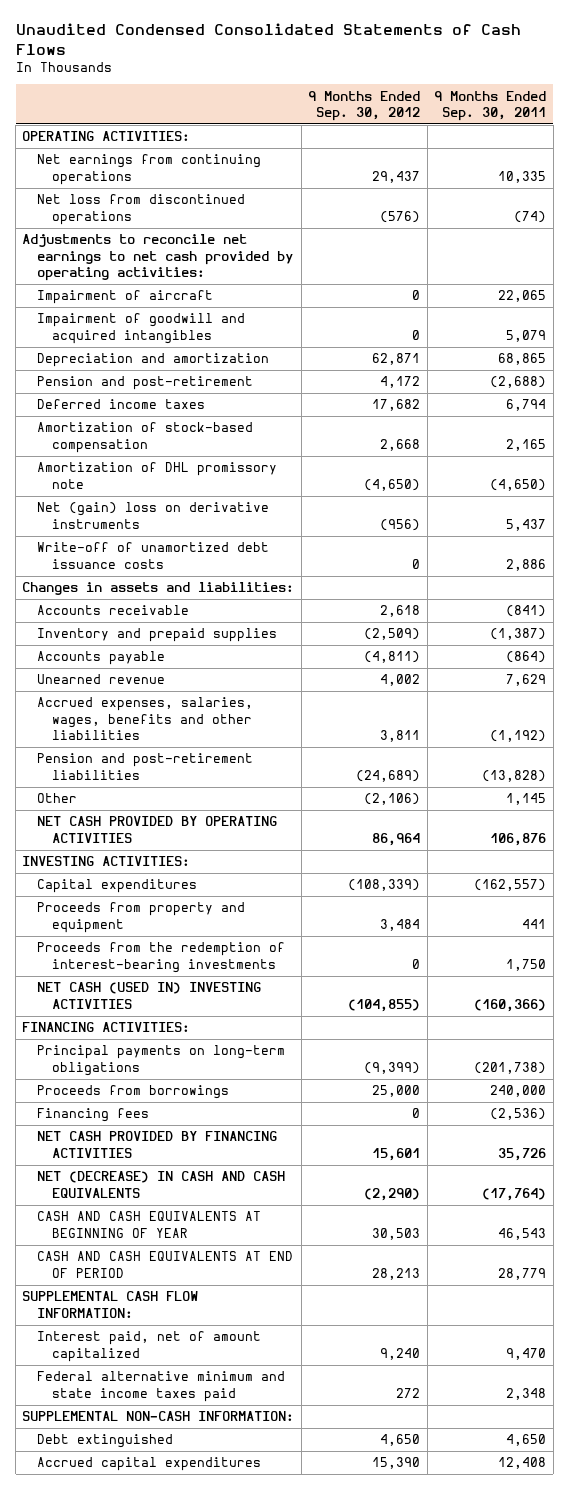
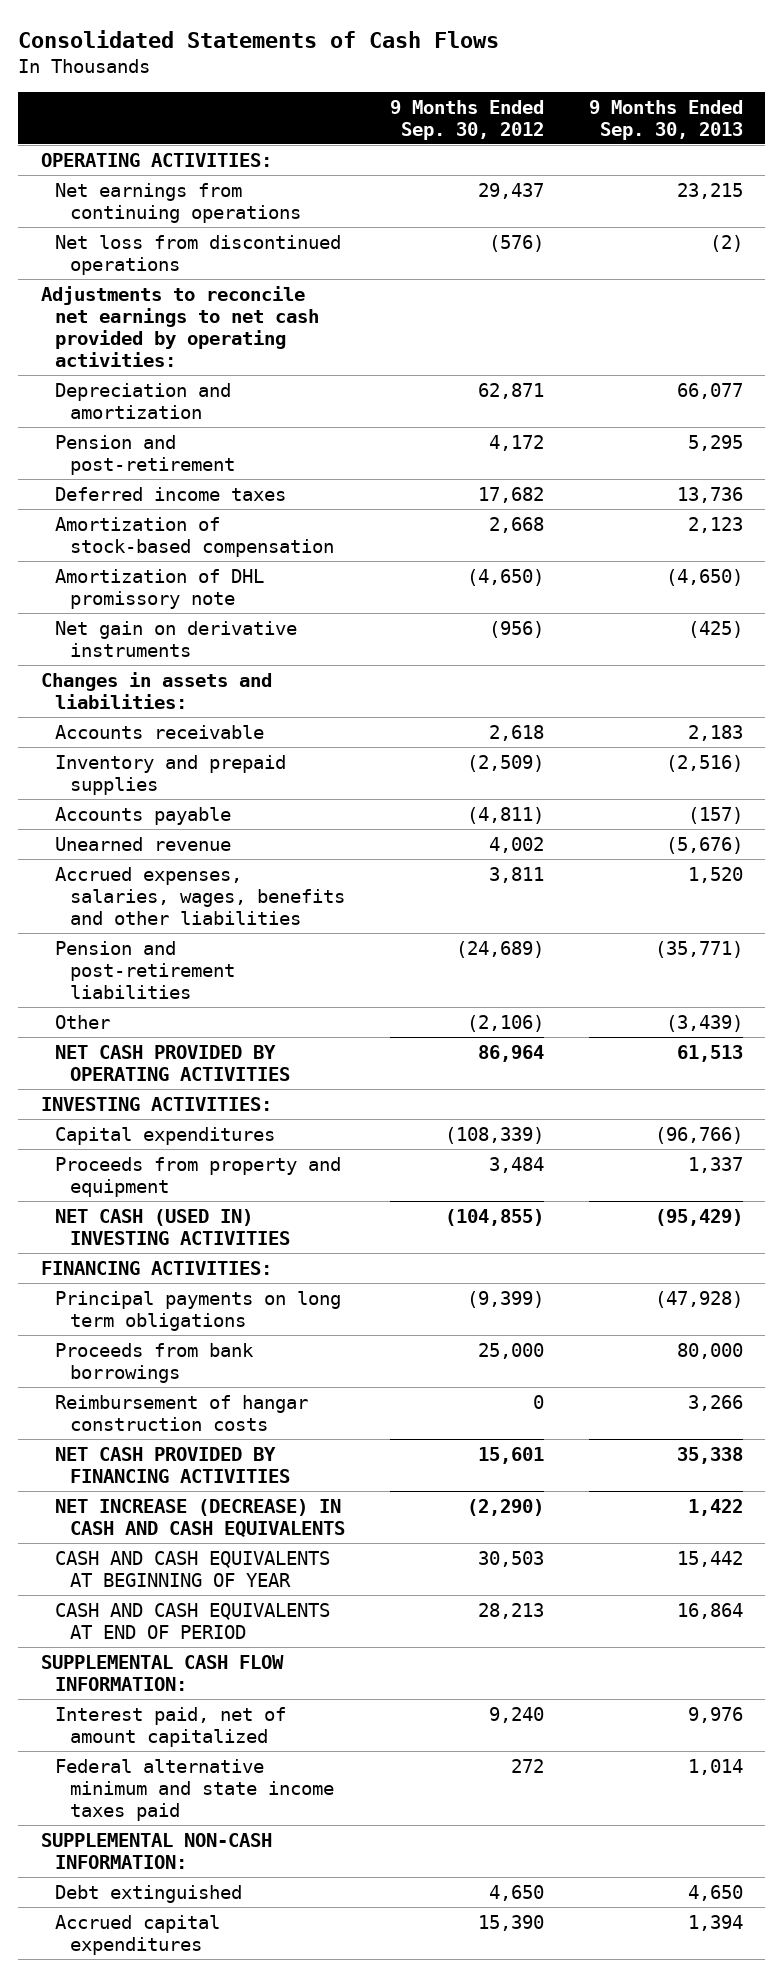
- Unaudited Condensed Consolidated Statements of Cash Flows
+ Consolidated Statements of Cash Flows
- | 9 Months Ended Sep. 30, 2012 | 9 Months Ended Sep. 30, 2011
+ | 9 Months Ended Sep. 30, 2012 | 9 Months Ended Sep. 30, 2013
- Impairment of aircraft | 0 | 22,065
- Impairment of goodwill and acquired intangibles | 0 | 5,079
- Net (gain) loss on derivative instruments | (956) | 5,437
- Write-off of unamortized debt issuance costs | 0 | 2,886
+ Net gain on derivative instruments | (956) | (425)
- Proceeds from the redemption of interest-bearing investments | 0 | 1,750
- Principal payments on long-term obligations | (9,399) | (201,738)
- Proceeds from borrowings | 25,000 | 240,000
- Financing fees | 0 | (2,536)
+ Principal payments on long term obligations | (9,399) | (47,928)
+ Proceeds from bank borrowings | 25,000 | 80,000
+ Reimbursement of hangar construction costs | 0 | 3,266
- NET (DECREASE) IN CASH AND CASH EQUIVALENTS | (2,290) | (17,764)
+ NET INCREASE (DECREASE) IN CASH AND CASH EQUIVALENTS | (2,290) | 1,422

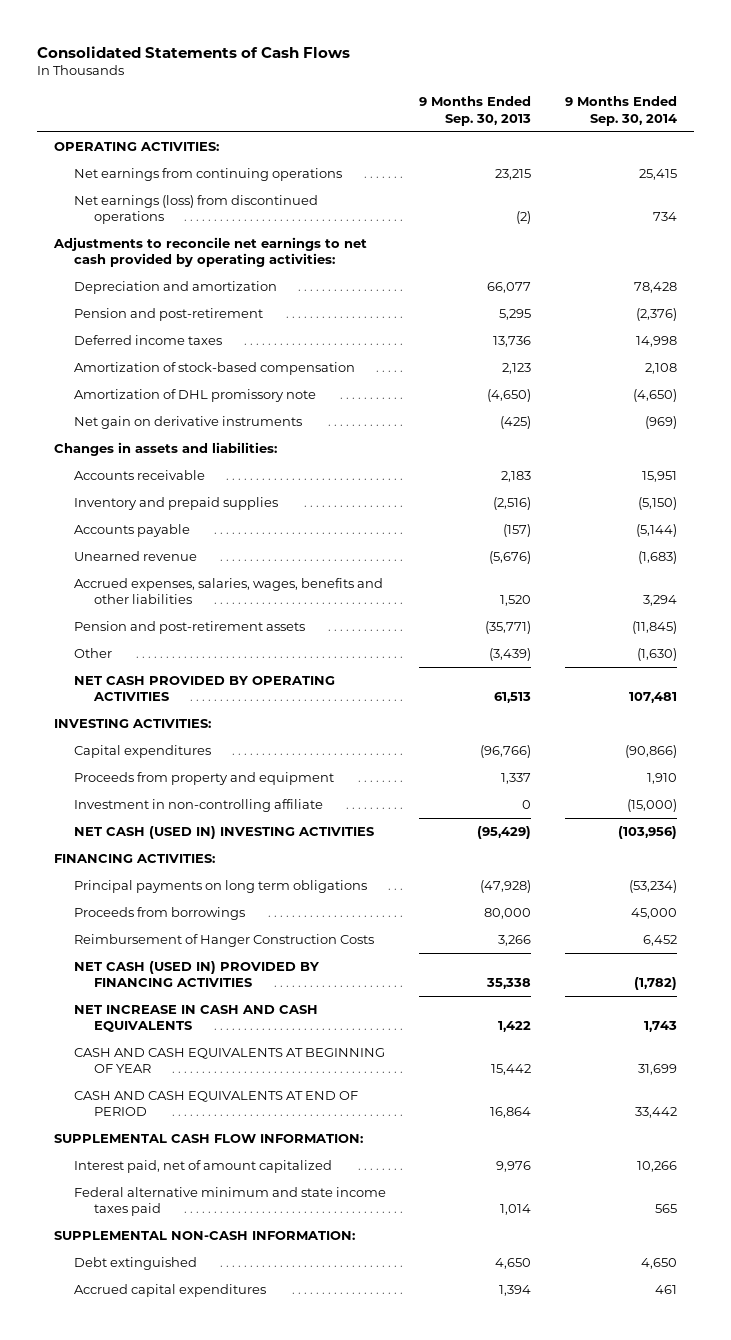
- | 9 Months Ended Sep. 30, 2012 | 9 Months Ended Sep. 30, 2013
+ | 9 Months Ended Sep. 30, 2013 | 9 Months Ended Sep. 30, 2014
- Net loss from discontinued operations | (576) | (2)
+ Net earnings (loss) from discontinued operations | (2) | 734
- Pension and post-retirement liabilities | (24,689) | (35,771)
+ Pension and post-retirement assets | (35,771) | (11,845)
+ Investment in non-controlling affiliate | 0 | (15,000)
- Proceeds from bank borrowings | 25,000 | 80,000
- Reimbursement of hangar construction costs | 0 | 3,266
- NET CASH PROVIDED BY FINANCING ACTIVITIES | 15,601 | 35,338
- NET INCREASE (DECREASE) IN CASH AND CASH EQUIVALENTS | (2,290) | 1,422
+ Proceeds from borrowings | 80,000 | 45,000
+ Reimbursement of Hanger Construction Costs | 3,266 | 6,452
+ NET CASH (USED IN) PROVIDED BY FINANCING ACTIVITIES | 35,338 | (1,782)
+ NET INCREASE IN CASH AND CASH EQUIVALENTS | 1,422 | 1,743

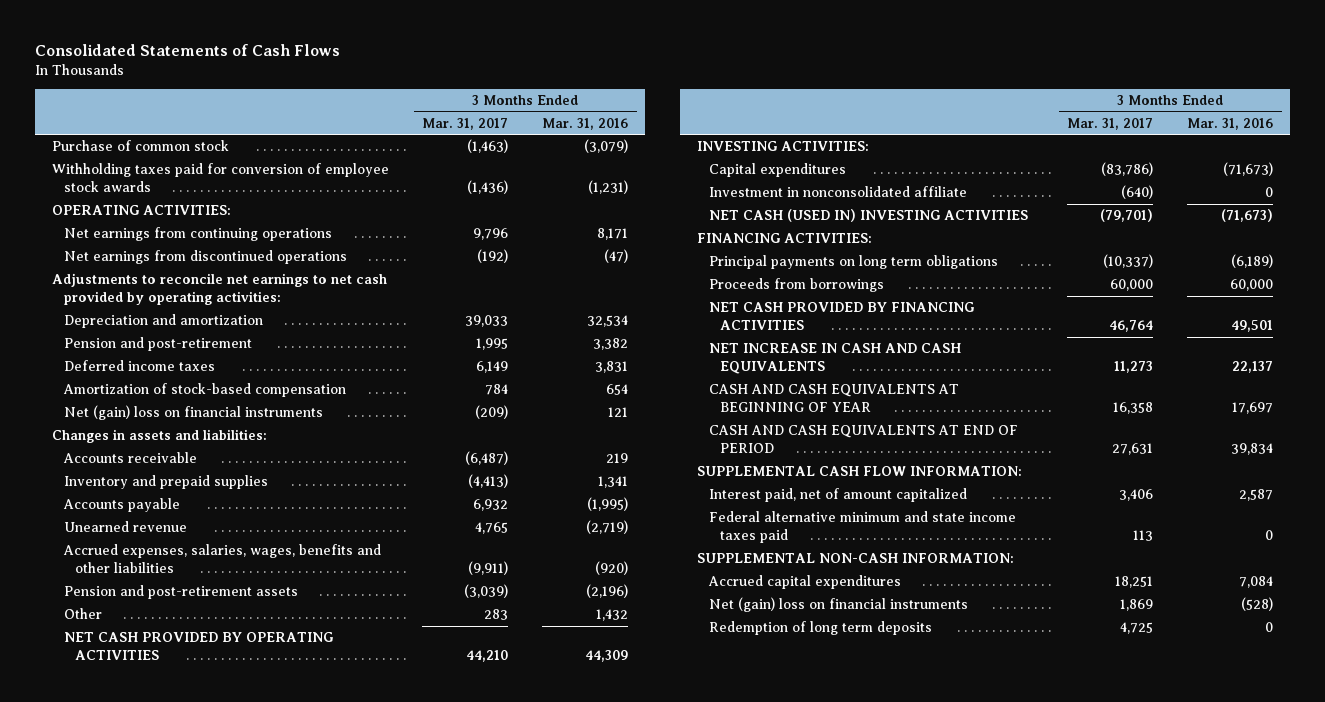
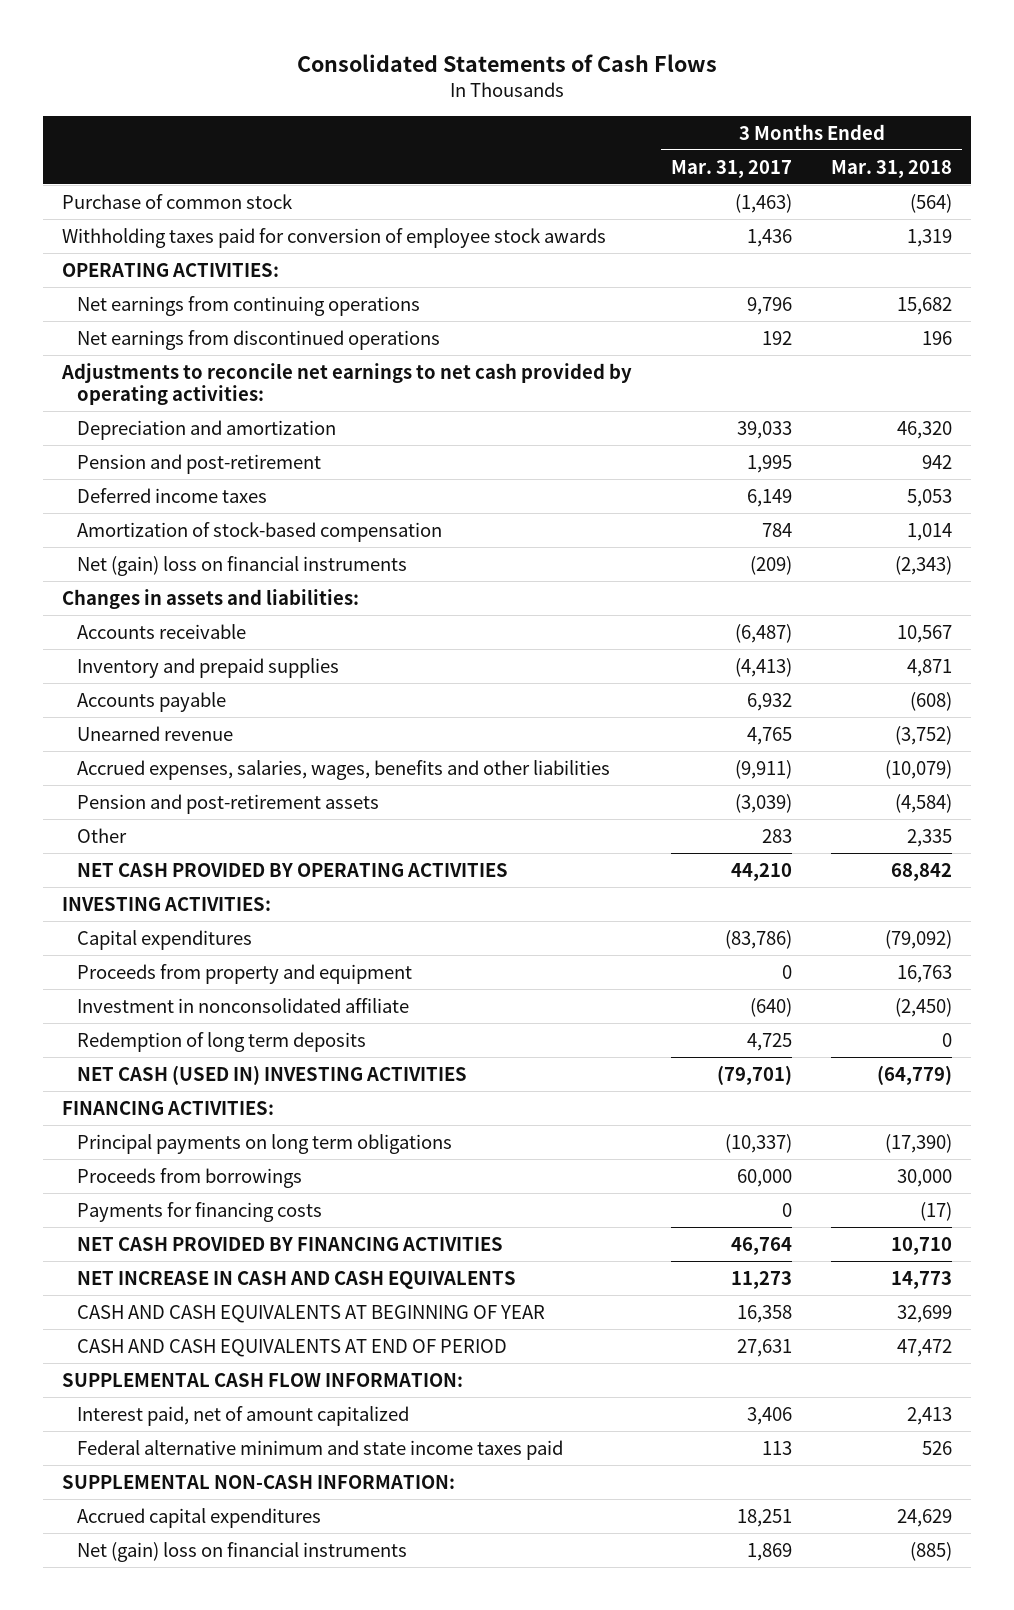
- | 3 Months Ended Mar. 31, 2017 | 3 Months Ended Mar. 31, 2016
+ | 3 Months Ended Mar. 31, 2017 | 3 Months Ended Mar. 31, 2018
- Withholding taxes paid for conversion of employee stock awards | (1,436) | (1,231)
+ Withholding taxes paid for conversion of employee stock awards | 1,436 | 1,319
- Net earnings from discontinued operations | (192) | (47)
+ Net earnings from discontinued operations | 192 | 196
+ Proceeds from property and equipment | 0 | 16,763
moved up: Redemption of long term deposits | 4,725 | 0
+ Payments for financing costs | 0 | (17)

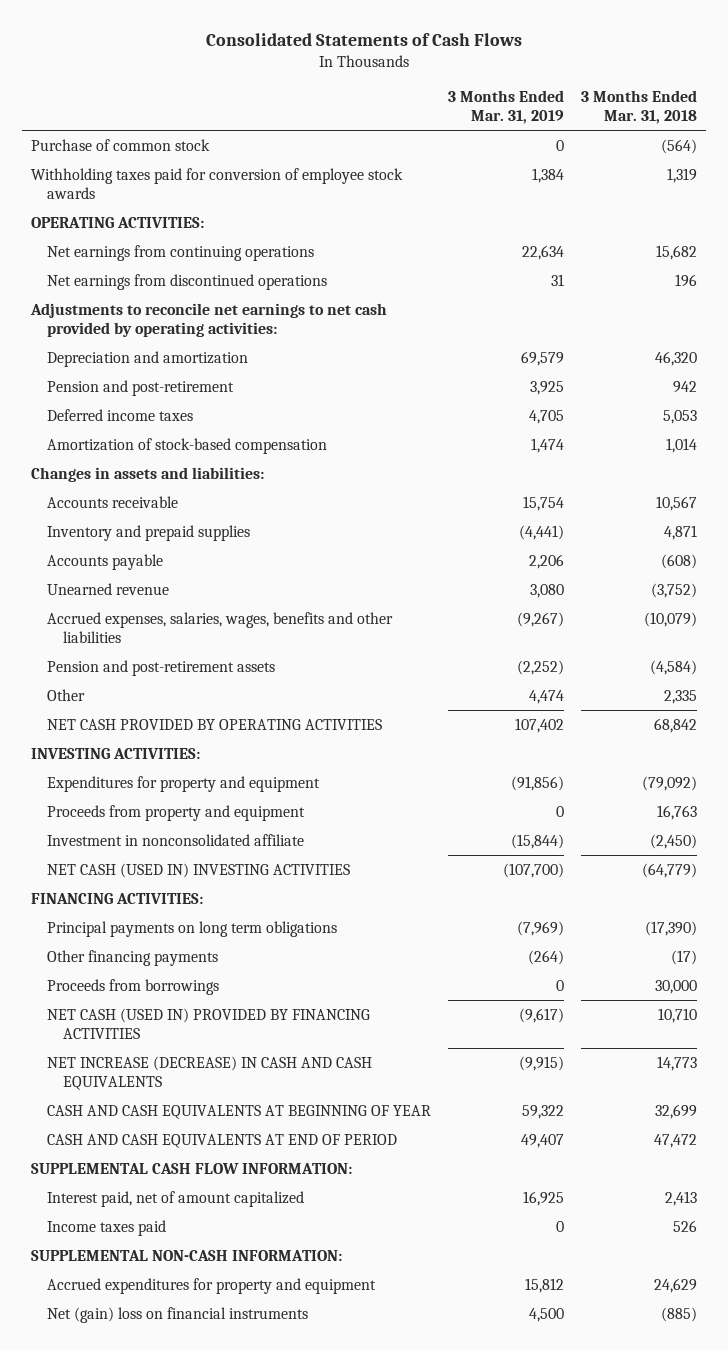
- | 3 Months Ended Mar. 31, 2017 | 3 Months Ended Mar. 31, 2018
+ | 3 Months Ended Mar. 31, 2019 | 3 Months Ended Mar. 31, 2018
- Net (gain) loss on financial instruments | (209) | (2,343)
- Capital expenditures | (83,786) | (79,092)
+ Expenditures for property and equipment | (91,856) | (79,092)
- Redemption of long term deposits | 4,725 | 0
+ Other financing payments | (264) | (17)
- Payments for financing costs | 0 | (17)
- NET CASH PROVIDED BY FINANCING ACTIVITIES | 46,764 | 10,710
- NET INCREASE IN CASH AND CASH EQUIVALENTS | 11,273 | 14,773
+ NET CASH (USED IN) PROVIDED BY FINANCING ACTIVITIES | (9,617) | 10,710
+ NET INCREASE (DECREASE) IN CASH AND CASH EQUIVALENTS | (9,915) | 14,773
- Federal alternative minimum and state income taxes paid | 113 | 526
+ Income taxes paid | 0 | 526
- Accrued capital expenditures | 18,251 | 24,629
+ Accrued expenditures for property and equipment | 15,812 | 24,629

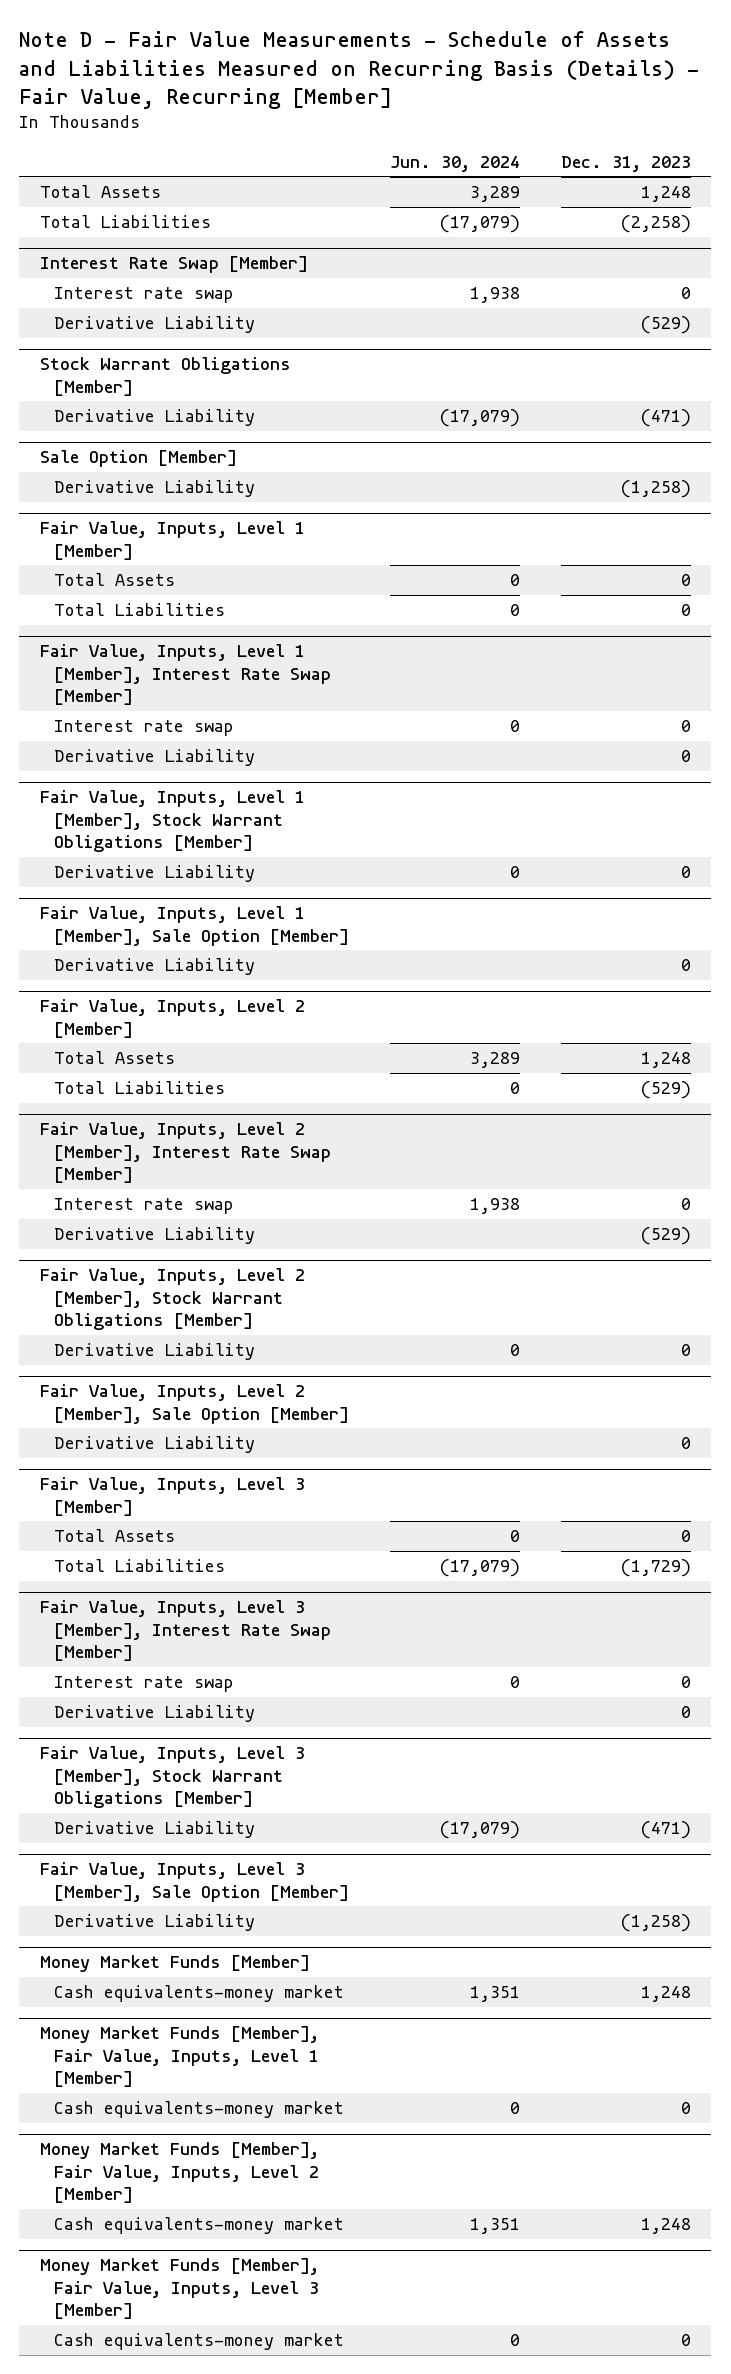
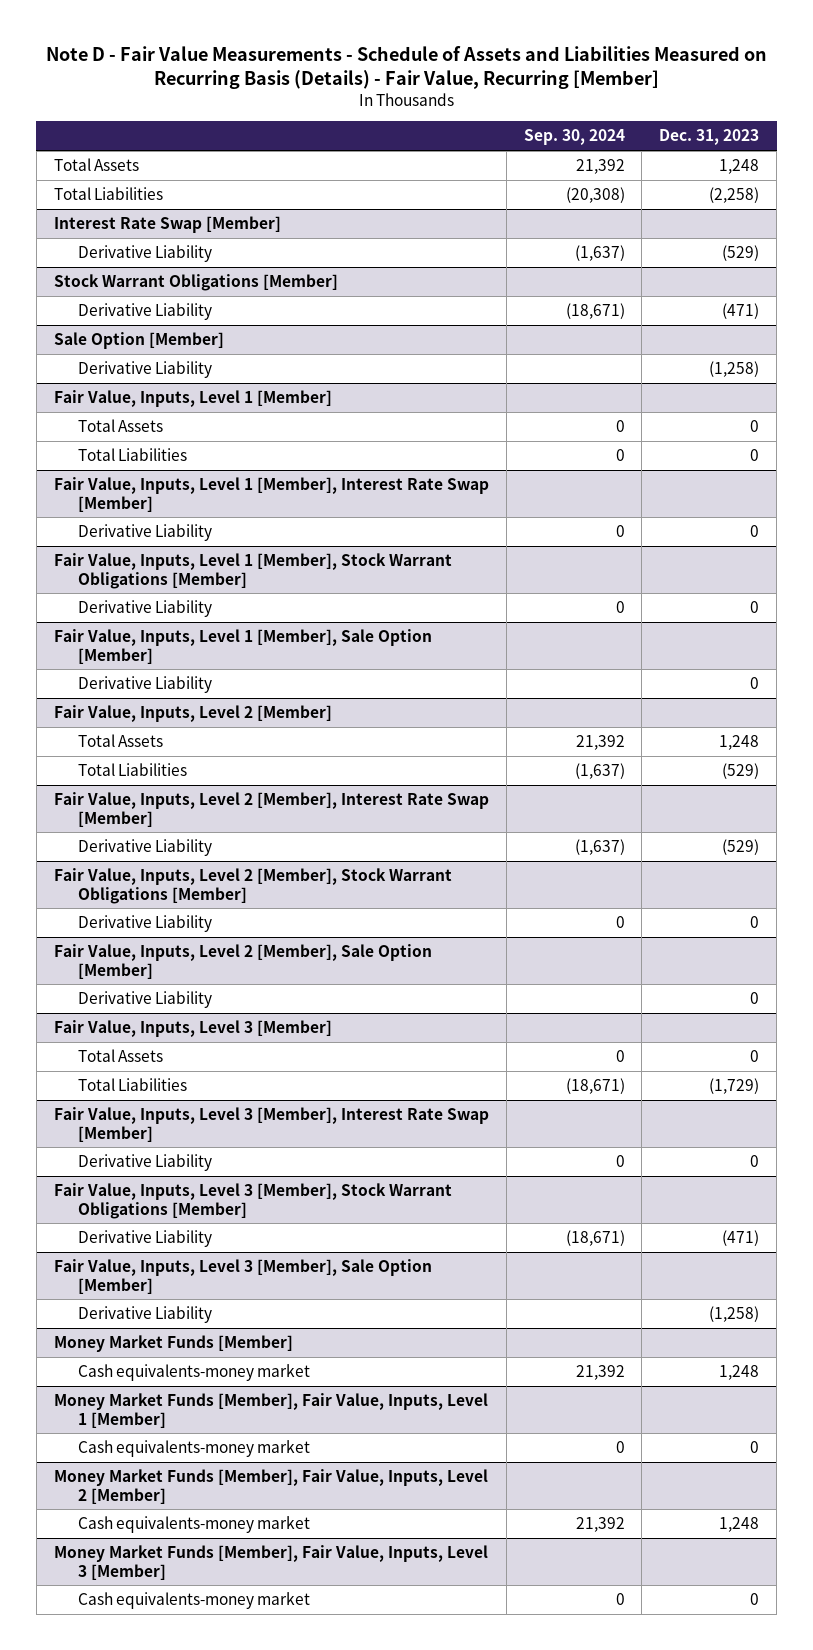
- | Jun. 30, 2024 | Dec. 31, 2023
+ | Sep. 30, 2024 | Dec. 31, 2023
@ Interest Rate Swap [Member]
- Interest rate swap | 1,938 | 0
@ Fair Value, Inputs, Level 1 [Member], Interest Rate Swap [Member]
- Interest rate swap | 0 | 0
@ Fair Value, Inputs, Level 2 [Member], Interest Rate Swap [Member]
- Interest rate swap | 1,938 | 0
@ Fair Value, Inputs, Level 3 [Member], Interest Rate Swap [Member]
- Interest rate swap | 0 | 0

